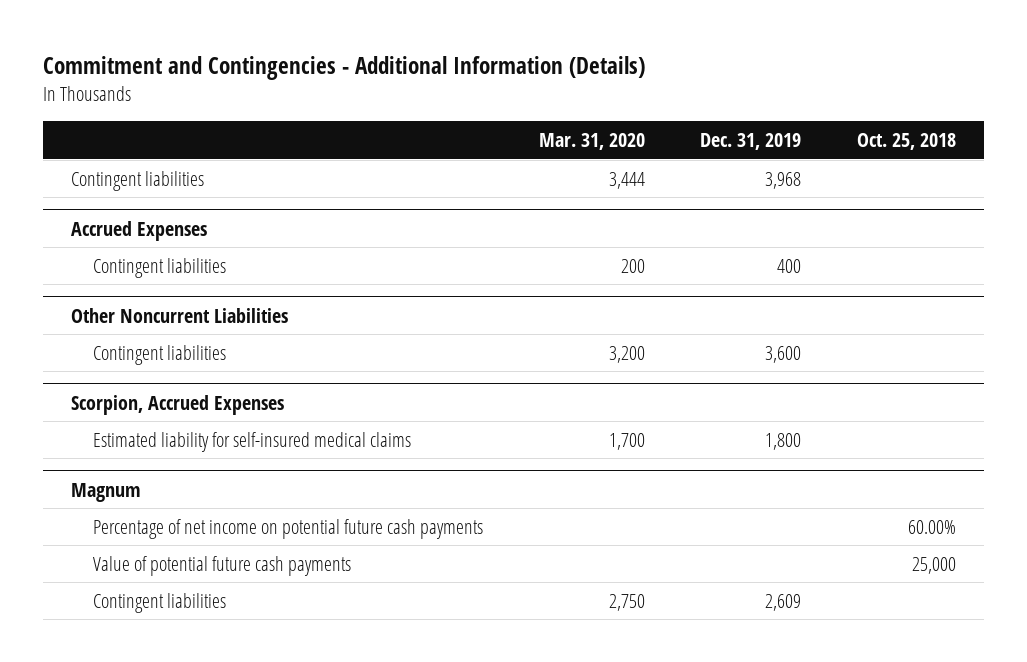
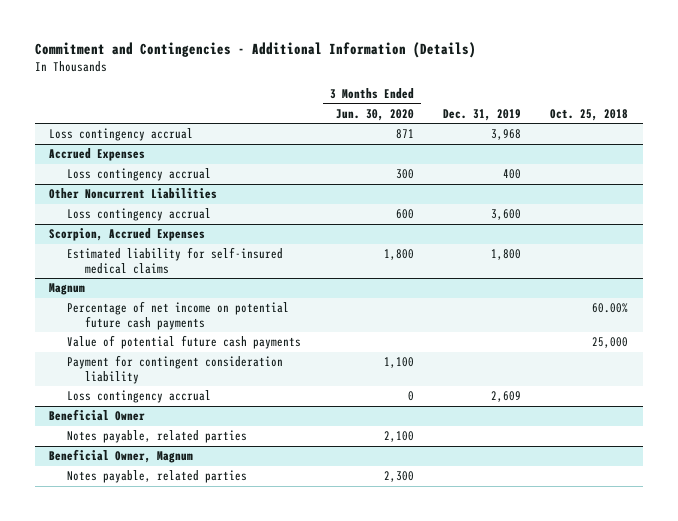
- | Mar. 31, 2020 | Dec. 31, 2019 | Oct. 25, 2018
+ | 3 Months Ended Jun. 30, 2020 | Dec. 31, 2019 | Oct. 25, 2018
- Contingent liabilities | 3,444 | 3,968 |
+ Loss contingency accrual | 871 | 3,968 |
@ Accrued Expenses
- Contingent liabilities | 200 | 400 |
+ Loss contingency accrual | 300 | 400 |
@ Other Noncurrent Liabilities
- Contingent liabilities | 3,200 | 3,600 |
+ Loss contingency accrual | 600 | 3,600 |
@ Magnum
- Contingent liabilities | 2,750 | 2,609 |
+ Payment for contingent consideration liability | 1,100 | |
+ Loss contingency accrual | 0 | 2,609 |
+ Beneficial Owner
+ Notes payable, related parties | 2,100 | |
+ Beneficial Owner, Magnum
+ Notes payable, related parties | 2,300 | |

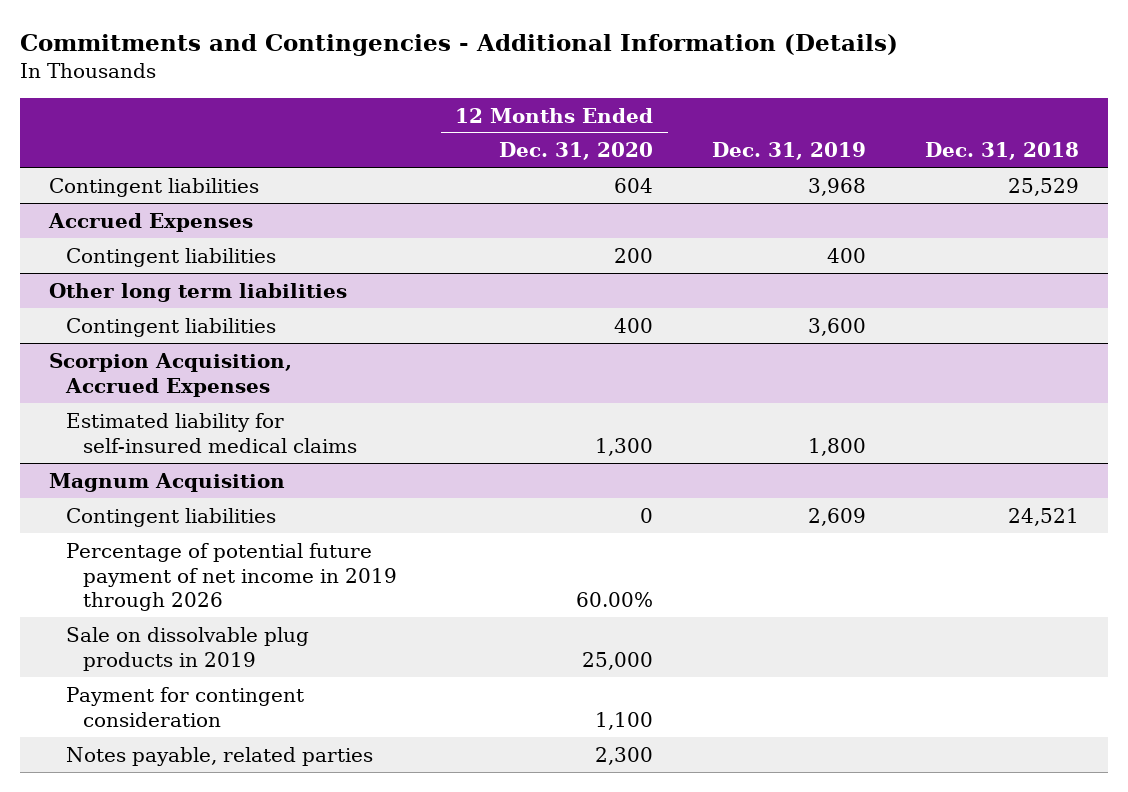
- Commitment and Contingencies - Additional Information (Details)
+ Commitments and Contingencies - Additional Information (Details)
- | 3 Months Ended Jun. 30, 2020 | Dec. 31, 2019 | Oct. 25, 2018
+ | 12 Months Ended Dec. 31, 2020 | Dec. 31, 2019 | Dec. 31, 2018
- Loss contingency accrual | 871 | 3,968 |
+ Contingent liabilities | 604 | 3,968 | 25,529
@ Accrued Expenses
- Loss contingency accrual | 300 | 400 |
- Other Noncurrent Liabilities
- Loss contingency accrual | 600 | 3,600 |
- Scorpion, Accrued Expenses
@ Accrued Expenses
+ Contingent liabilities | 200 | 400 |
+ Other long term liabilities
+ Contingent liabilities | 400 | 3,600 |
+ Scorpion Acquisition, Accrued Expenses
- Magnum
- Percentage of net income on potential future cash payments | | | 60.00%
- Value of potential future cash payments | | | 25,000
- Payment for contingent consideration liability | 1,100 | |
- Loss contingency accrual | 0 | 2,609 |
- Beneficial Owner
- Notes payable, related parties | 2,100 | |
- Beneficial Owner, Magnum
- Notes payable, related parties | 2,300 | |
+ Magnum Acquisition
+ Contingent liabilities | 0 | 2,609 | 24,521
+ Percentage of potential future payment of net income in 2019 through 2026 | 60.00% | |
+ Sale on dissolvable plug products in 2019 | 25,000 | |
+ Payment for contingent consideration | 1,100 | |
+ Notes payable, related parties | 2,300 | |

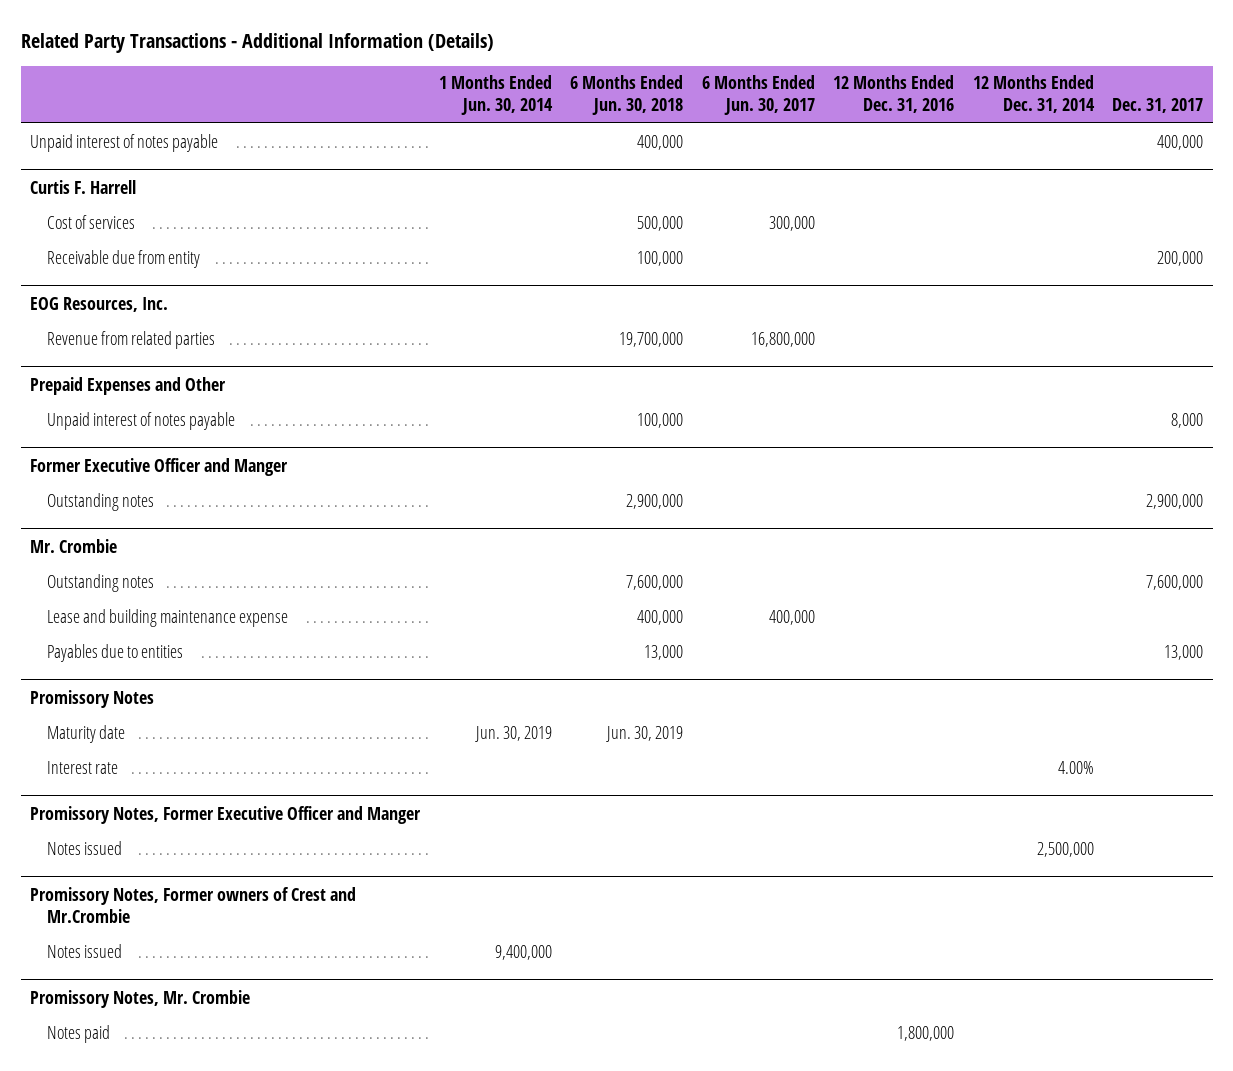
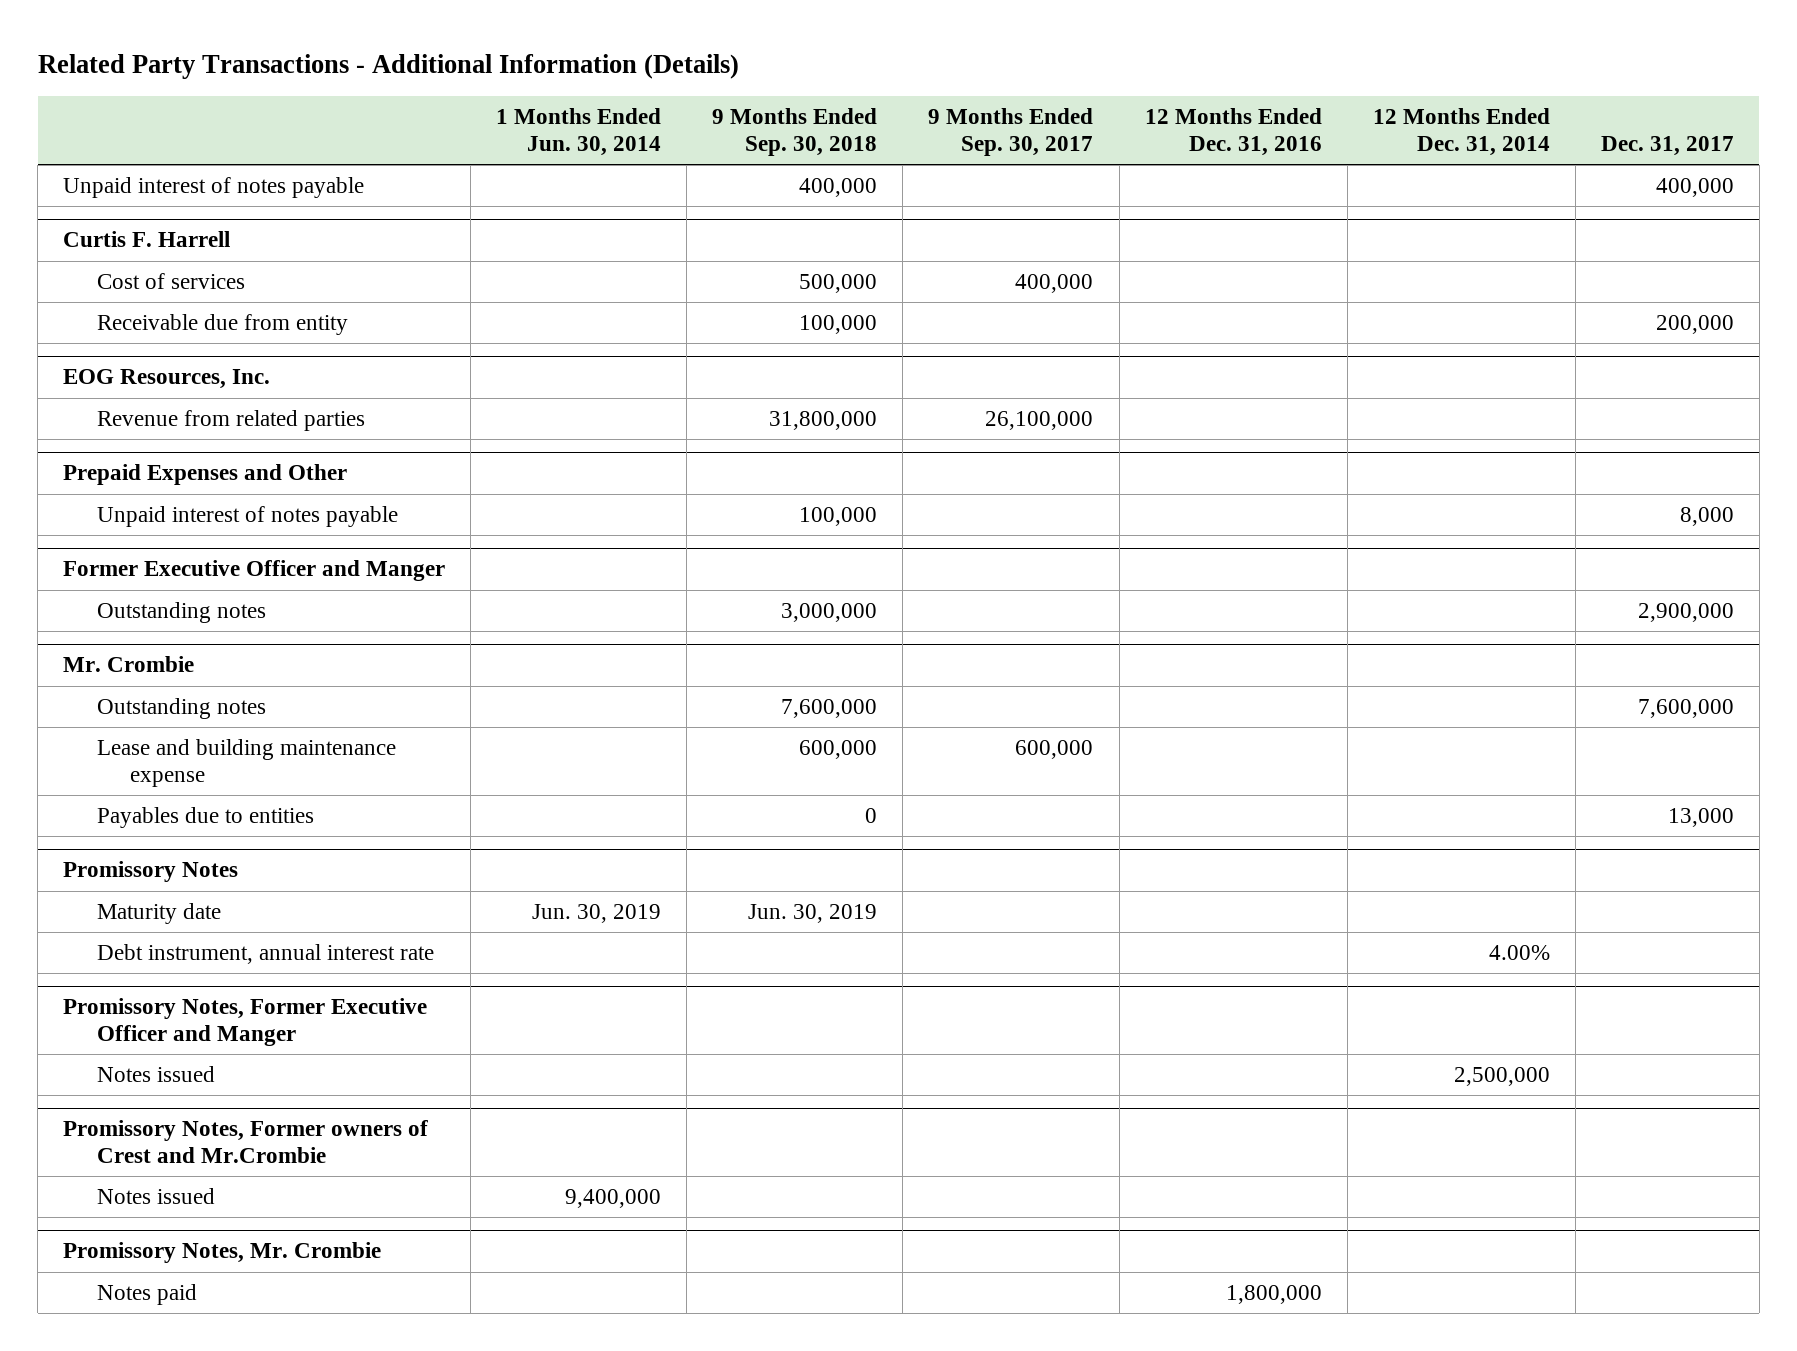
- | 1 Months Ended Jun. 30, 2014 | 6 Months Ended Jun. 30, 2018 | 6 Months Ended Jun. 30, 2017 | 12 Months Ended Dec. 31, 2016 | 12 Months Ended Dec. 31, 2014 | Dec. 31, 2017
+ | 1 Months Ended Jun. 30, 2014 | 9 Months Ended Sep. 30, 2018 | 9 Months Ended Sep. 30, 2017 | 12 Months Ended Dec. 31, 2016 | 12 Months Ended Dec. 31, 2014 | Dec. 31, 2017
@ Promissory Notes
- Interest rate | | | | | 4.00% |
+ Debt instrument, annual interest rate | | | | | 4.00% |

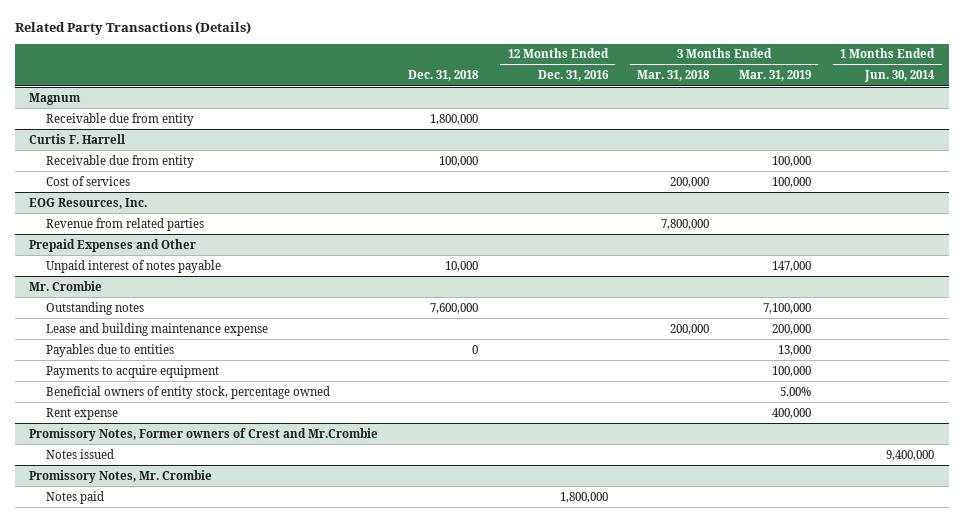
- Related Party Transactions - Additional Information (Details)
+ Related Party Transactions (Details)
- | 1 Months Ended Jun. 30, 2014 | 9 Months Ended Sep. 30, 2018 | 9 Months Ended Sep. 30, 2017 | 12 Months Ended Dec. 31, 2016 | 12 Months Ended Dec. 31, 2014 | Dec. 31, 2017
+ | Dec. 31, 2018 | 12 Months Ended Dec. 31, 2016 | 3 Months Ended Mar. 31, 2018 | 3 Months Ended Mar. 31, 2019 | 1 Months Ended Jun. 30, 2014
- Unpaid interest of notes payable | | 400,000 | | | | 400,000
+ Magnum
+ Receivable due from entity | 1,800,000 | | | |
@ Curtis F. Harrell
moved down: Cost of services | | | 200,000 | 100,000 |
- Former Executive Officer and Manger
- Outstanding notes | | 3,000,000 | | | | 2,900,000
- Promissory Notes
- Maturity date | Jun. 30, 2019 | Jun. 30, 2019 | | | |
- Debt instrument, annual interest rate | | | | | 4.00% |
- Promissory Notes, Former Executive Officer and Manger
- Notes issued | | | | | 2,500,000 |
@ Mr. Crombie
+ Payments to acquire equipment | | | | 100,000 |
+ Beneficial owners of entity stock, percentage owned | | | | 5.00% |
+ Rent expense | | | | 400,000 |

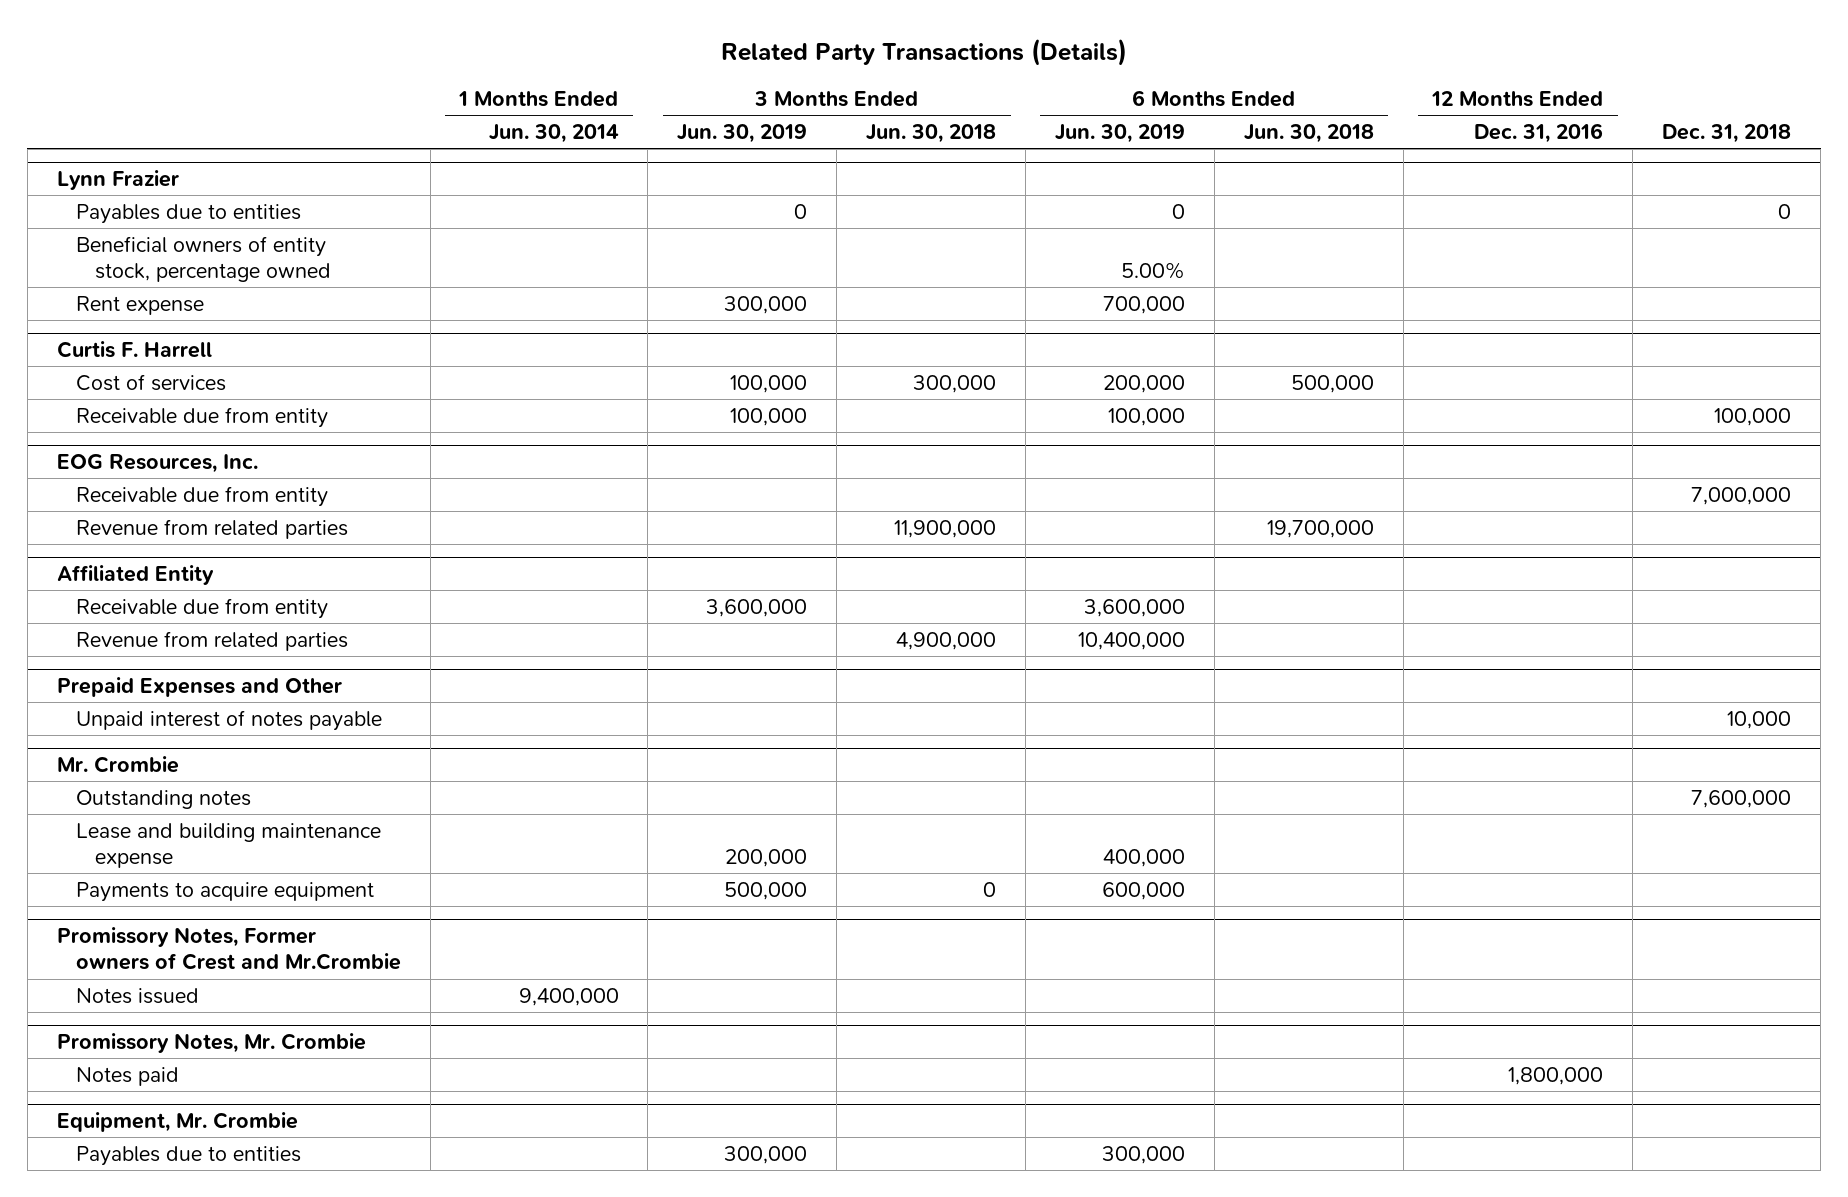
- | Dec. 31, 2018 | 12 Months Ended Dec. 31, 2016 | 3 Months Ended Mar. 31, 2018 | 3 Months Ended Mar. 31, 2019 | 1 Months Ended Jun. 30, 2014
+ | 1 Months Ended Jun. 30, 2014 | 3 Months Ended Jun. 30, 2019 | 3 Months Ended Jun. 30, 2018 | 6 Months Ended Jun. 30, 2019 | 6 Months Ended Jun. 30, 2018 | 12 Months Ended Dec. 31, 2016 | Dec. 31, 2018
- Magnum
- Receivable due from entity | 1,800,000 | | | |
+ Lynn Frazier
+ Payables due to entities | | 0 | | 0 | | | 0
+ Beneficial owners of entity stock, percentage owned | | | | 5.00% | | |
+ Rent expense | | 300,000 | | 700,000 | | |
@ Curtis F. Harrell
moved down: Receivable due from entity | | 100,000 | | 100,000 | | | 100,000
@ EOG Resources, Inc.
+ Receivable due from entity | | | | | | | 7,000,000
+ Affiliated Entity
+ Receivable due from entity | | 3,600,000 | | 3,600,000 | | |
+ Revenue from related parties | | | 4,900,000 | 10,400,000 | | |
@ Mr. Crombie
- Payables due to entities | 0 | | | 13,000 |
- Beneficial owners of entity stock, percentage owned | | | | 5.00% |
- Rent expense | | | | 400,000 |
+ Equipment, Mr. Crombie
+ Payables due to entities | | 300,000 | | 300,000 | | |

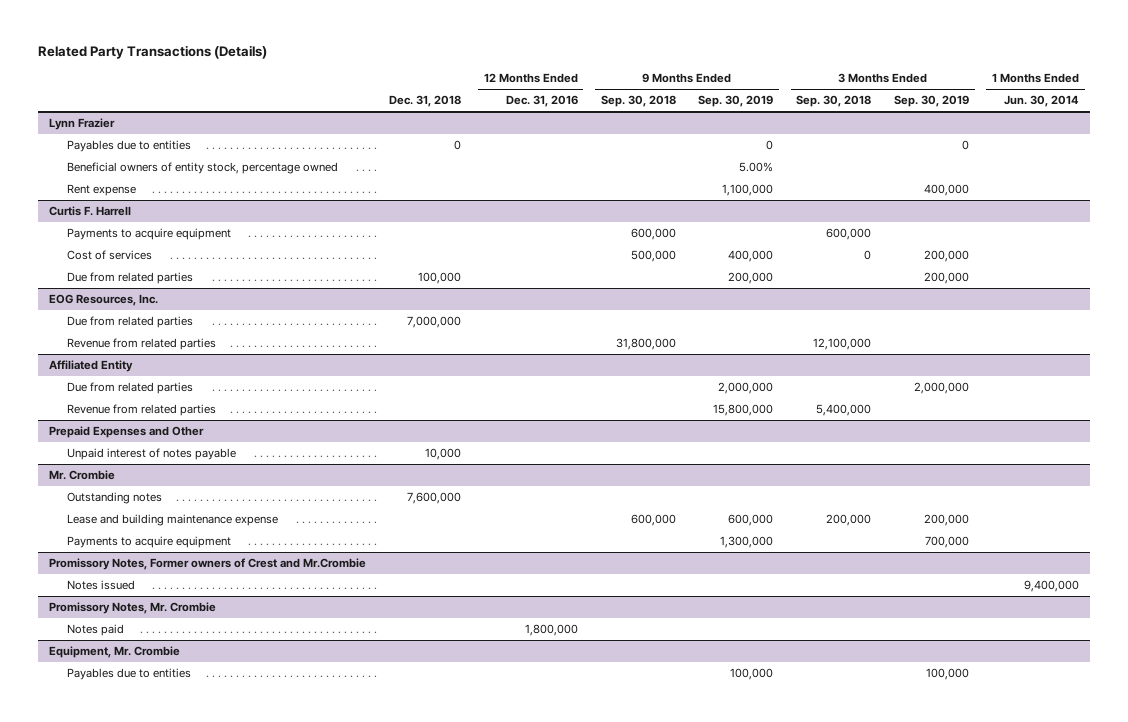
- | 1 Months Ended Jun. 30, 2014 | 3 Months Ended Jun. 30, 2019 | 3 Months Ended Jun. 30, 2018 | 6 Months Ended Jun. 30, 2019 | 6 Months Ended Jun. 30, 2018 | 12 Months Ended Dec. 31, 2016 | Dec. 31, 2018
+ | Dec. 31, 2018 | 12 Months Ended Dec. 31, 2016 | 9 Months Ended Sep. 30, 2018 | 9 Months Ended Sep. 30, 2019 | 3 Months Ended Sep. 30, 2018 | 3 Months Ended Sep. 30, 2019 | 1 Months Ended Jun. 30, 2014
@ Curtis F. Harrell
+ Payments to acquire equipment | | | 600,000 | | 600,000 | |
- Receivable due from entity | | 100,000 | | 100,000 | | | 100,000
+ Due from related parties | 100,000 | | | 200,000 | | 200,000 |
@ EOG Resources, Inc.
- Receivable due from entity | | | | | | | 7,000,000
+ Due from related parties | 7,000,000 | | | | | |
@ Affiliated Entity
- Receivable due from entity | | 3,600,000 | | 3,600,000 | | |
+ Due from related parties | | | | 2,000,000 | | 2,000,000 |

